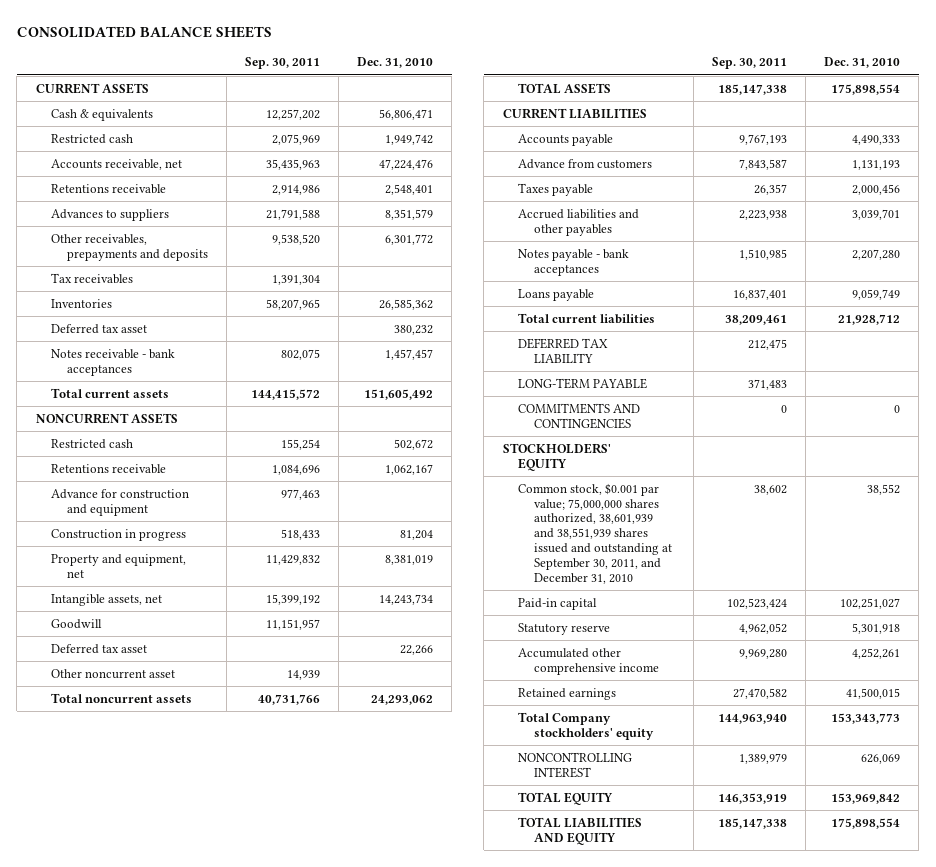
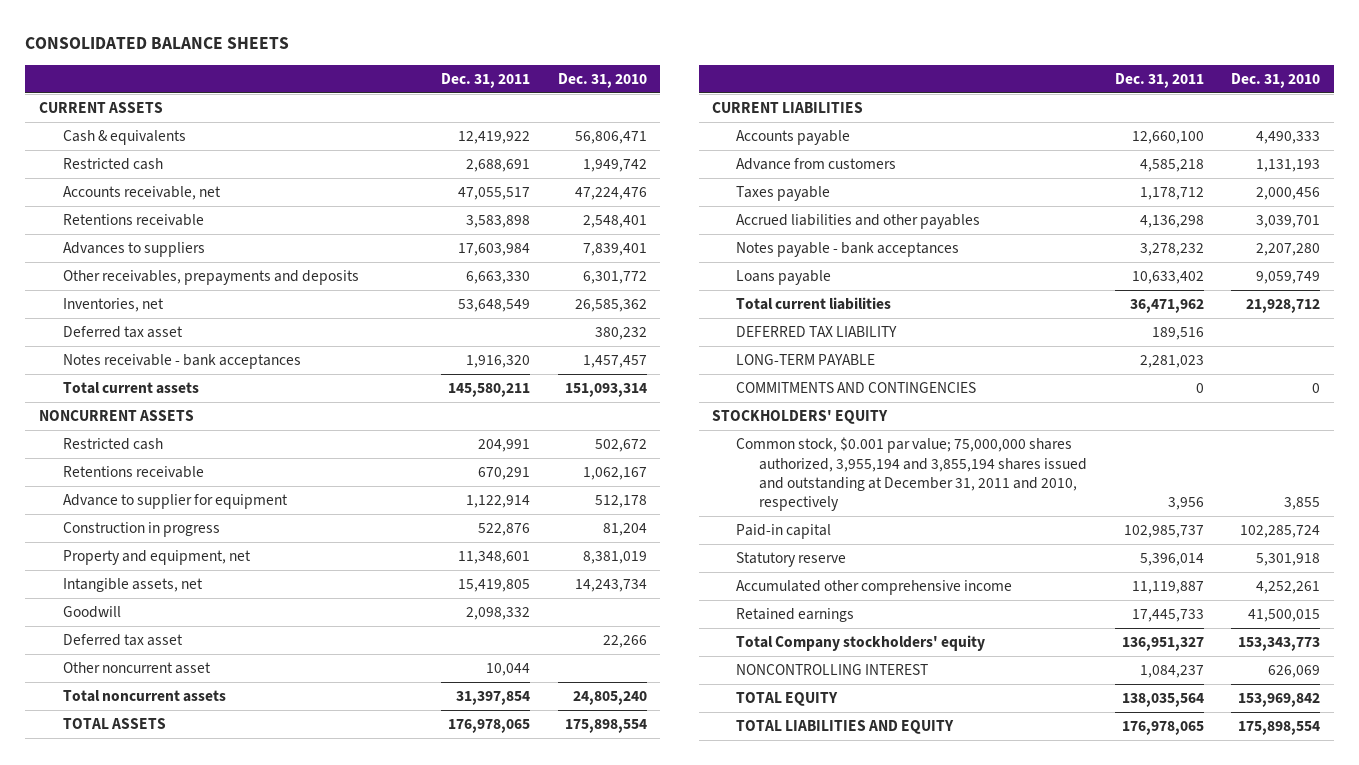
- | Sep. 30, 2011 | Dec. 31, 2010
+ | Dec. 31, 2011 | Dec. 31, 2010
- Advances to suppliers | 21,791,588 | 8,351,579
+ Advances to suppliers | 17,603,984 | 7,839,401
- Tax receivables | 1,391,304 |
- Inventories | 58,207,965 | 26,585,362
+ Inventories, net | 53,648,549 | 26,585,362
- Total current assets | 144,415,572 | 151,605,492
+ Total current assets | 145,580,211 | 151,093,314
- Advance for construction and equipment | 977,463 |
+ Advance to supplier for equipment | 1,122,914 | 512,178
- Total noncurrent assets | 40,731,766 | 24,293,062
+ Total noncurrent assets | 31,397,854 | 24,805,240
- Common stock, $0.001 par value; 75,000,000 shares authorized, 38,601,939 and 38,551,939 shares issued and outstanding at September 30, 2011, and December 31, 2010 | 38,602 | 38,552
- Paid-in capital | 102,523,424 | 102,251,027
+ Common stock, $0.001 par value; 75,000,000 shares authorized, 3,955,194 and 3,855,194 shares issued and outstanding at December 31, 2011 and 2010, respectively | 3,956 | 3,855
+ Paid-in capital | 102,985,737 | 102,285,724

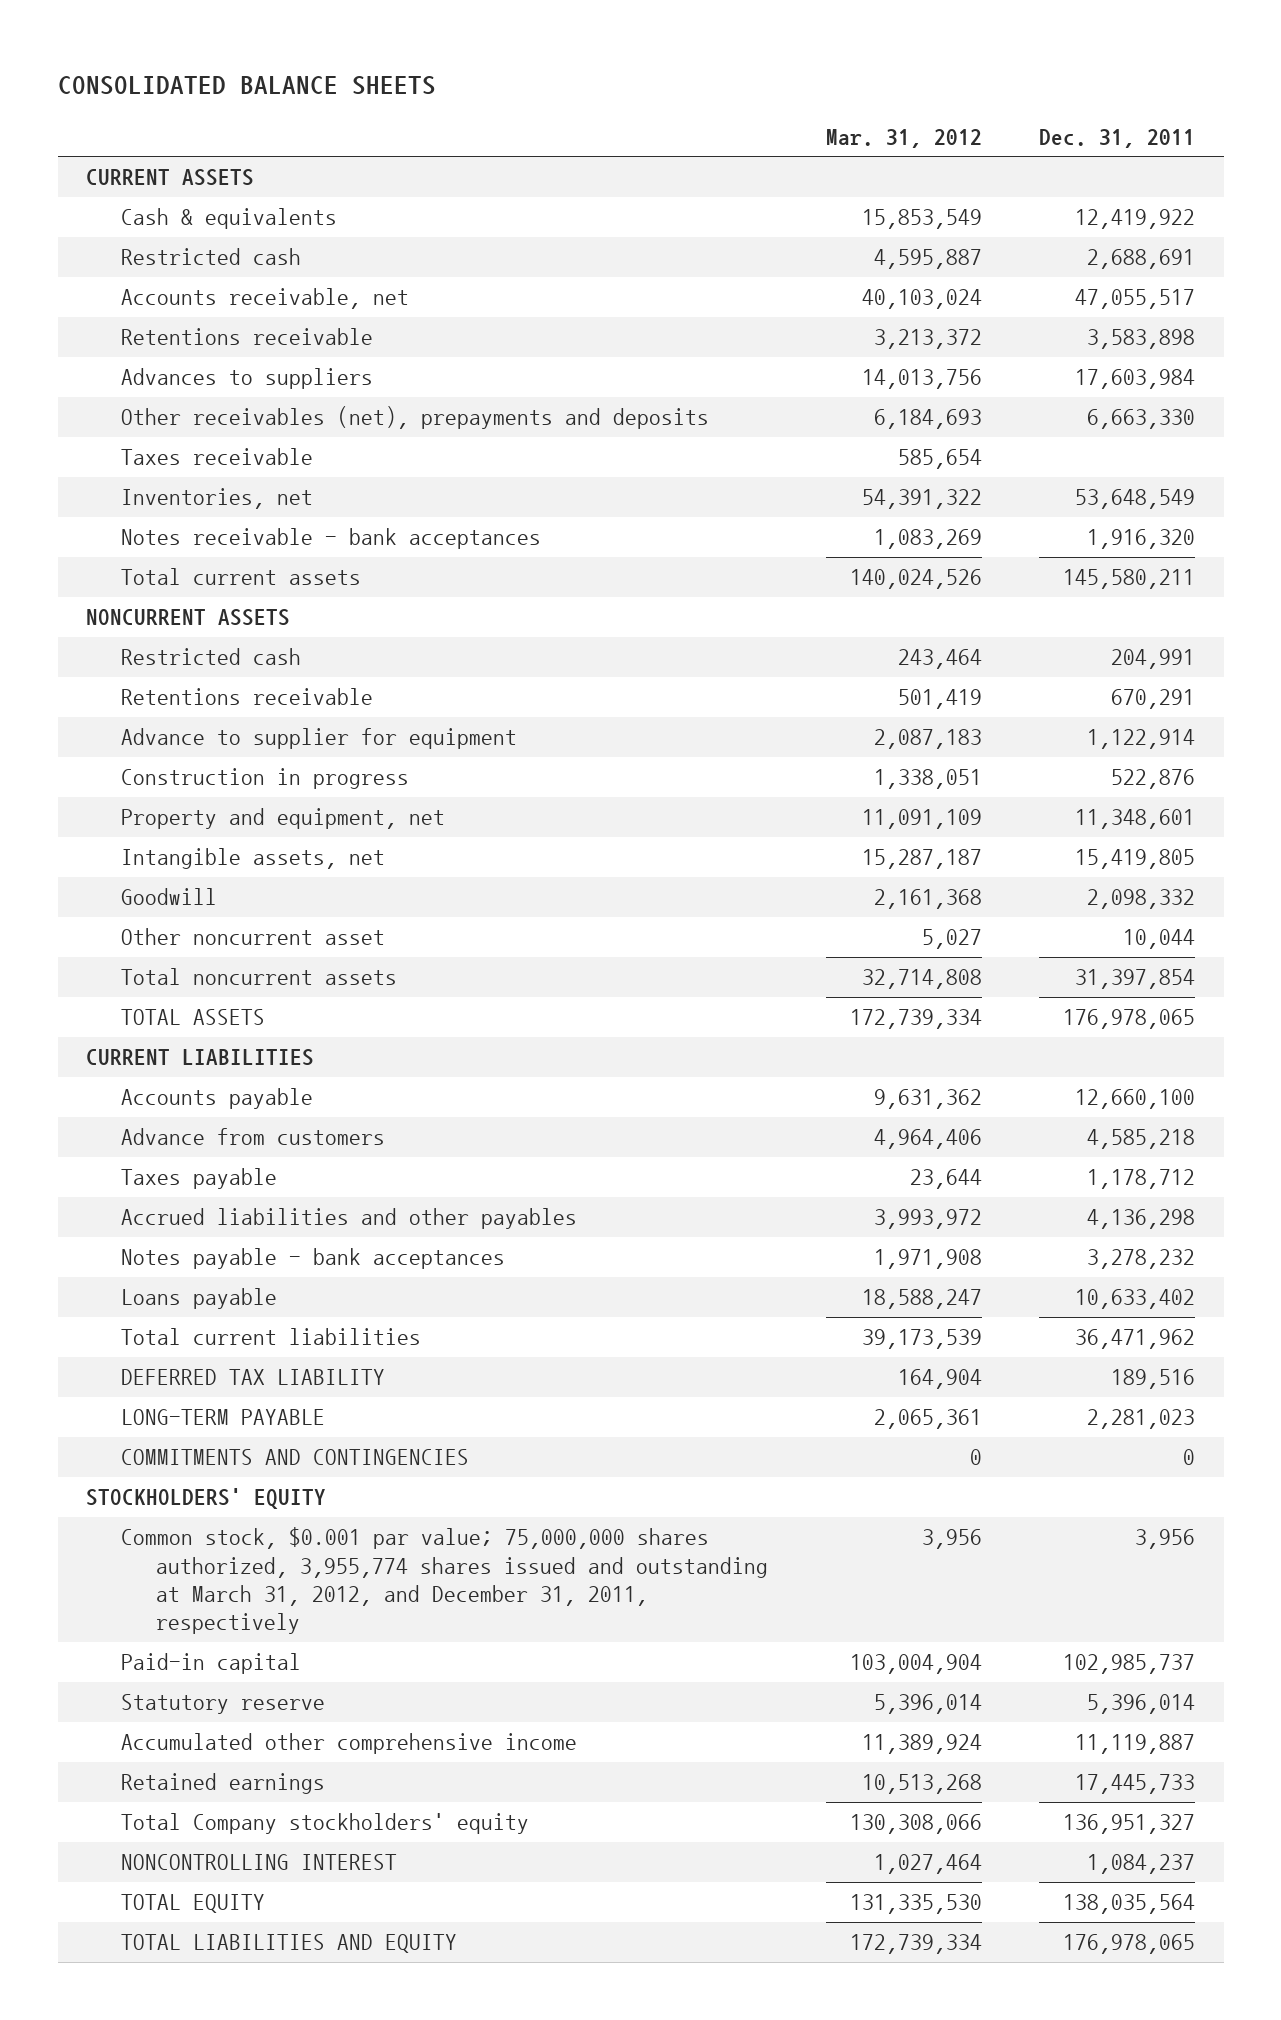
- | Dec. 31, 2011 | Dec. 31, 2010
+ | Mar. 31, 2012 | Dec. 31, 2011
- Other receivables, prepayments and deposits | 6,663,330 | 6,301,772
+ Other receivables (net), prepayments and deposits | 6,184,693 | 6,663,330
+ Taxes receivable | 585,654 |
- Deferred tax asset | | 380,232
- Deferred tax asset | | 22,266
- Common stock, $0.001 par value; 75,000,000 shares authorized, 3,955,194 and 3,855,194 shares issued and outstanding at December 31, 2011 and 2010, respectively | 3,956 | 3,855
+ Common stock, $0.001 par value; 75,000,000 shares authorized, 3,955,774 shares issued and outstanding at March 31, 2012, and December 31, 2011, respectively | 3,956 | 3,956

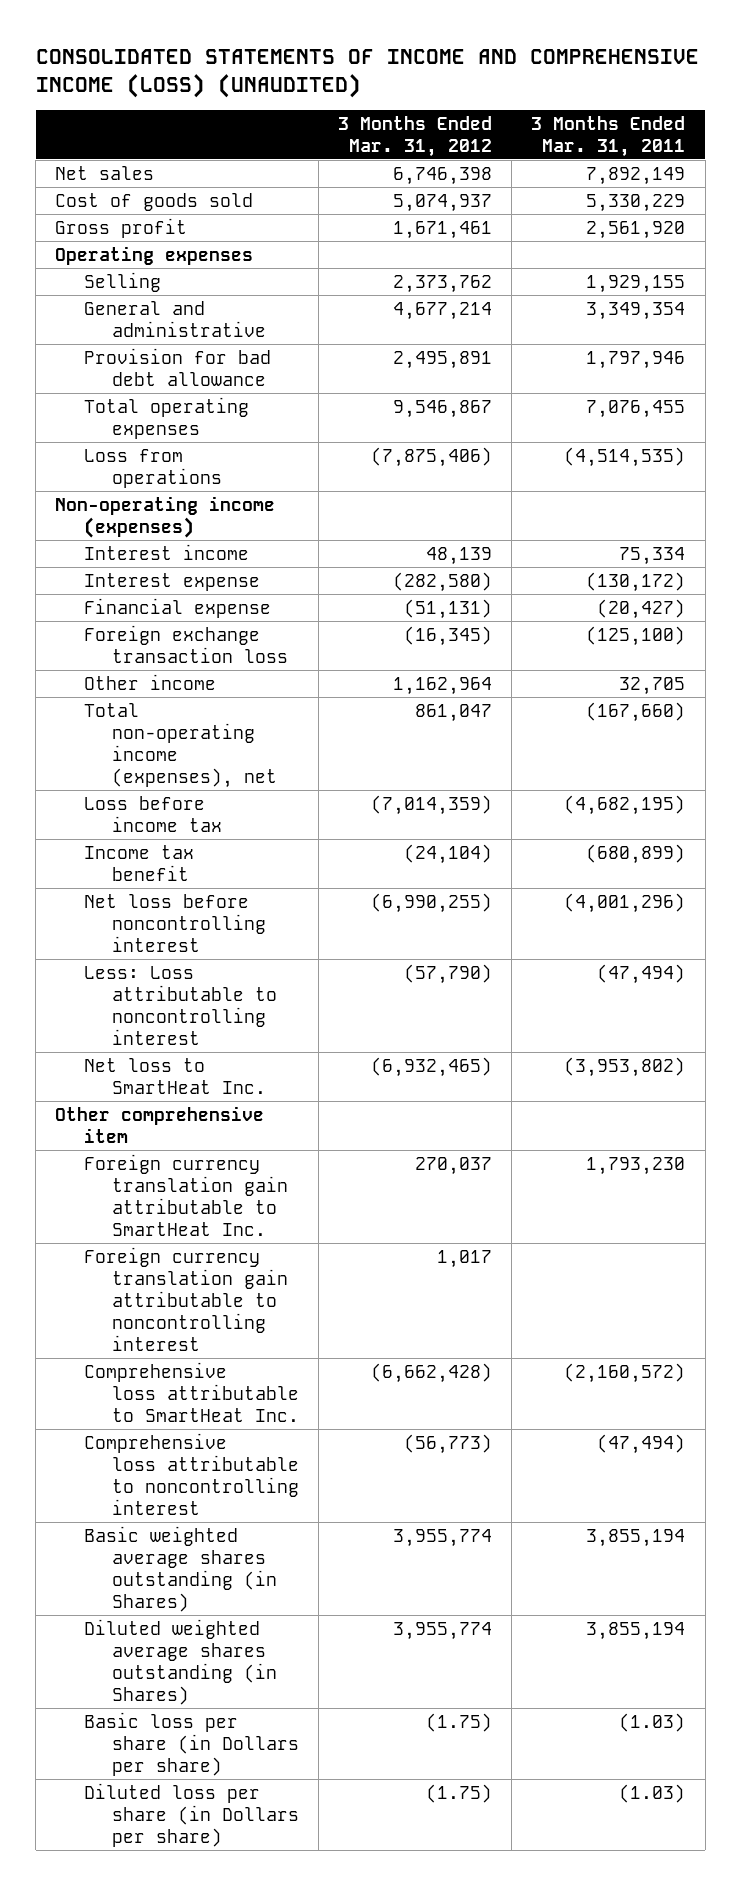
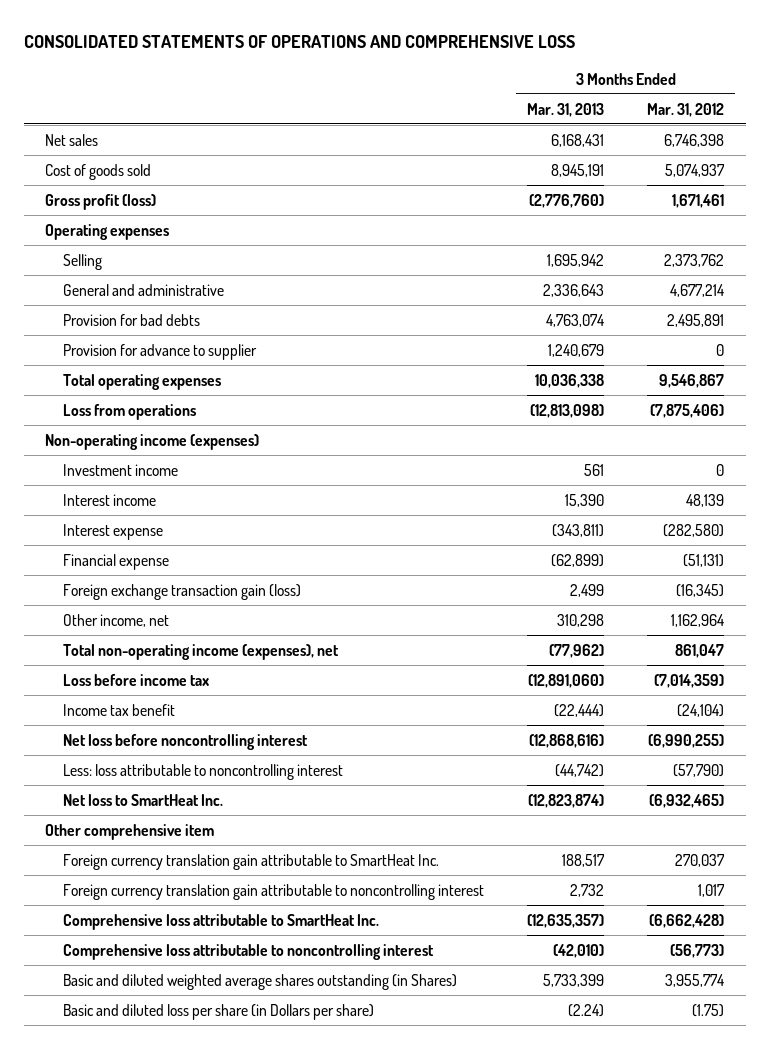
- CONSOLIDATED STATEMENTS OF INCOME AND COMPREHENSIVE INCOME (LOSS) (UNAUDITED)
+ CONSOLIDATED STATEMENTS OF OPERATIONS AND COMPREHENSIVE LOSS
- | 3 Months Ended Mar. 31, 2012 | 3 Months Ended Mar. 31, 2011
+ | 3 Months Ended Mar. 31, 2013 | 3 Months Ended Mar. 31, 2012
- Gross profit | 1,671,461 | 2,561,920
+ Gross profit (loss) | (2,776,760) | 1,671,461
- Provision for bad debt allowance | 2,495,891 | 1,797,946
+ Provision for bad debts | 4,763,074 | 2,495,891
+ Provision for advance to supplier | 1,240,679 | 0
+ Investment income | 561 | 0
- Foreign exchange transaction loss | (16,345) | (125,100)
- Other income | 1,162,964 | 32,705
+ Foreign exchange transaction gain (loss) | 2,499 | (16,345)
+ Other income, net | 310,298 | 1,162,964
- Less: Loss attributable to noncontrolling interest | (57,790) | (47,494)
+ Less: loss attributable to noncontrolling interest | (44,742) | (57,790)
- Basic weighted average shares outstanding (in Shares) | 3,955,774 | 3,855,194
- Diluted weighted average shares outstanding (in Shares) | 3,955,774 | 3,855,194
- Basic loss per share (in Dollars per share) | (1.75) | (1.03)
- Diluted loss per share (in Dollars per share) | (1.75) | (1.03)
+ Basic and diluted weighted average shares outstanding (in Shares) | 5,733,399 | 3,955,774
+ Basic and diluted loss per share (in Dollars per share) | (2.24) | (1.75)

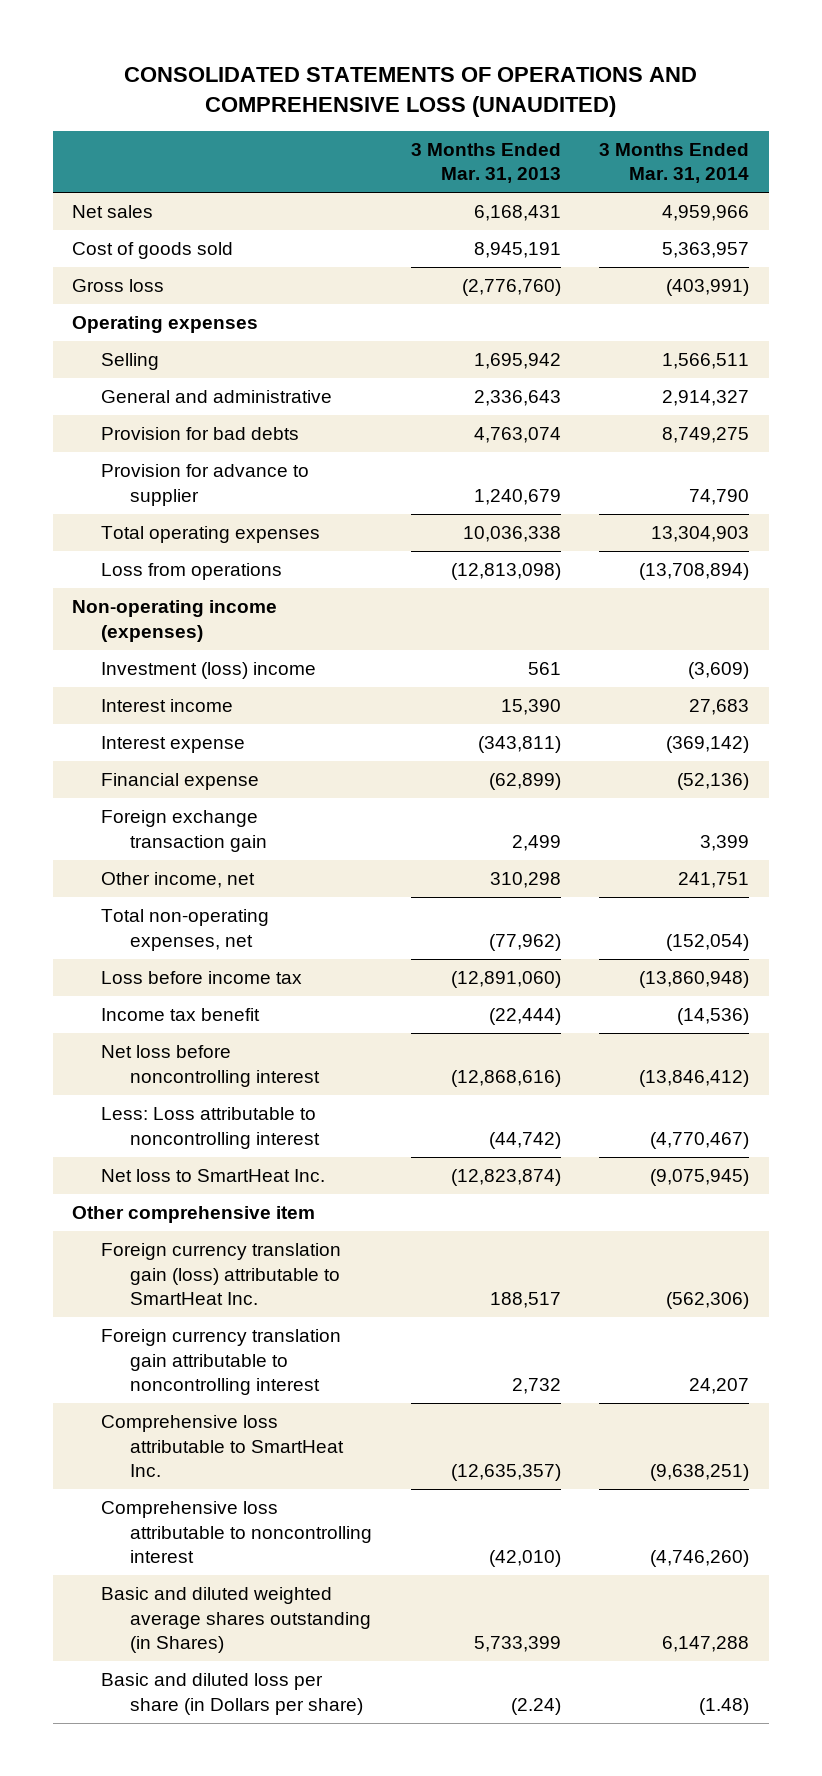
- CONSOLIDATED STATEMENTS OF OPERATIONS AND COMPREHENSIVE LOSS
+ CONSOLIDATED STATEMENTS OF OPERATIONS AND COMPREHENSIVE LOSS (UNAUDITED)
- | 3 Months Ended Mar. 31, 2013 | 3 Months Ended Mar. 31, 2012
+ | 3 Months Ended Mar. 31, 2013 | 3 Months Ended Mar. 31, 2014
- Gross profit (loss) | (2,776,760) | 1,671,461
+ Gross loss | (2,776,760) | (403,991)
- Investment income | 561 | 0
+ Investment (loss) income | 561 | (3,609)
- Foreign exchange transaction gain (loss) | 2,499 | (16,345)
+ Foreign exchange transaction gain | 2,499 | 3,399
- Total non-operating income (expenses), net | (77,962) | 861,047
+ Total non-operating expenses, net | (77,962) | (152,054)
- Less: loss attributable to noncontrolling interest | (44,742) | (57,790)
+ Less: Loss attributable to noncontrolling interest | (44,742) | (4,770,467)
- Foreign currency translation gain attributable to SmartHeat Inc. | 188,517 | 270,037
+ Foreign currency translation gain (loss) attributable to SmartHeat Inc. | 188,517 | (562,306)

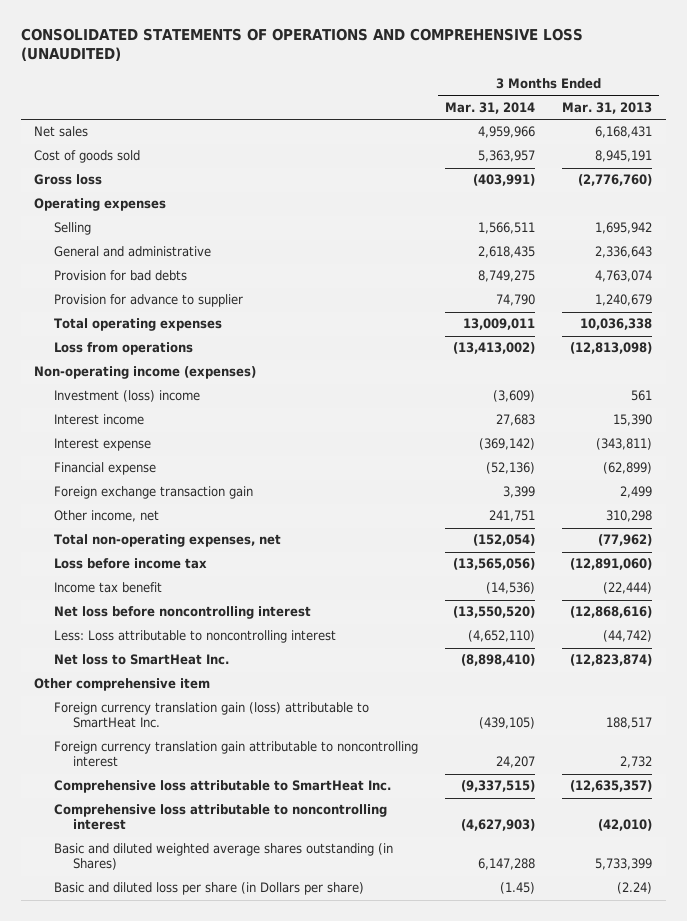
- | 3 Months Ended Mar. 31, 2013 | 3 Months Ended Mar. 31, 2014
+ | 3 Months Ended Mar. 31, 2014 | 3 Months Ended Mar. 31, 2013
- General and administrative | 2,336,643 | 2,914,327
+ General and administrative | 2,618,435 | 2,336,643
- Total operating expenses | 10,036,338 | 13,304,903
- Loss from operations | (12,813,098) | (13,708,894)
+ Total operating expenses | 13,009,011 | 10,036,338
+ Loss from operations | (13,413,002) | (12,813,098)
- Loss before income tax | (12,891,060) | (13,860,948)
+ Loss before income tax | (13,565,056) | (12,891,060)
- Net loss before noncontrolling interest | (12,868,616) | (13,846,412)
- Less: Loss attributable to noncontrolling interest | (44,742) | (4,770,467)
- Net loss to SmartHeat Inc. | (12,823,874) | (9,075,945)
+ Net loss before noncontrolling interest | (13,550,520) | (12,868,616)
+ Less: Loss attributable to noncontrolling interest | (4,652,110) | (44,742)
+ Net loss to SmartHeat Inc. | (8,898,410) | (12,823,874)
- Foreign currency translation gain (loss) attributable to SmartHeat Inc. | 188,517 | (562,306)
+ Foreign currency translation gain (loss) attributable to SmartHeat Inc. | (439,105) | 188,517
- Comprehensive loss attributable to SmartHeat Inc. | (12,635,357) | (9,638,251)
- Comprehensive loss attributable to noncontrolling interest | (42,010) | (4,746,260)
+ Comprehensive loss attributable to SmartHeat Inc. | (9,337,515) | (12,635,357)
+ Comprehensive loss attributable to noncontrolling interest | (4,627,903) | (42,010)
- Basic and diluted loss per share (in Dollars per share) | (2.24) | (1.48)
+ Basic and diluted loss per share (in Dollars per share) | (1.45) | (2.24)

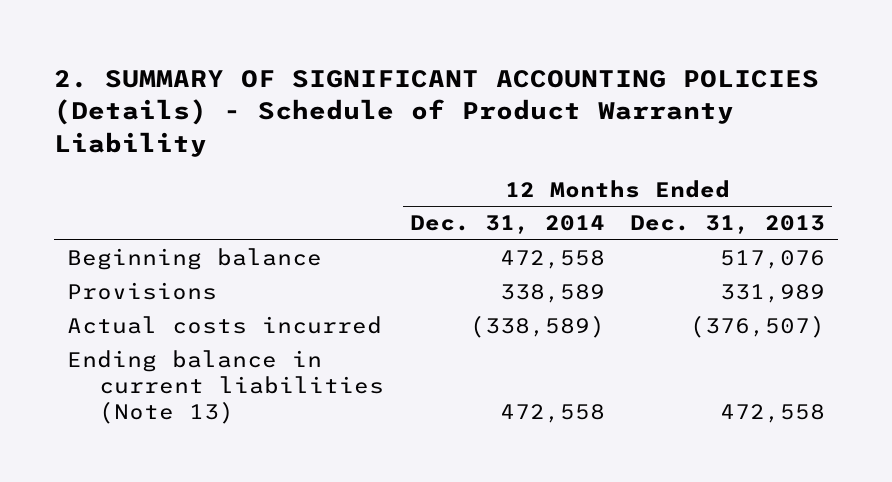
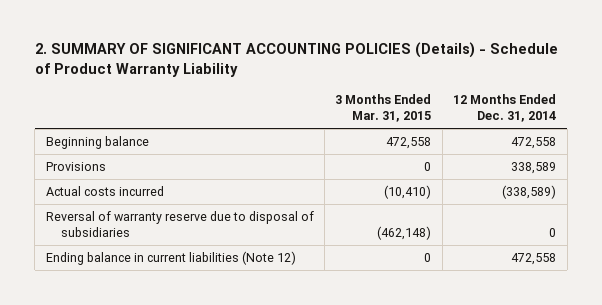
- | 12 Months Ended Dec. 31, 2014 | 12 Months Ended Dec. 31, 2013
+ | 3 Months Ended Mar. 31, 2015 | 12 Months Ended Dec. 31, 2014
- Ending balance in current liabilities (Note 13) | 472,558 | 472,558
+ Reversal of warranty reserve due to disposal of subsidiaries | (462,148) | 0
+ Ending balance in current liabilities (Note 12) | 0 | 472,558

